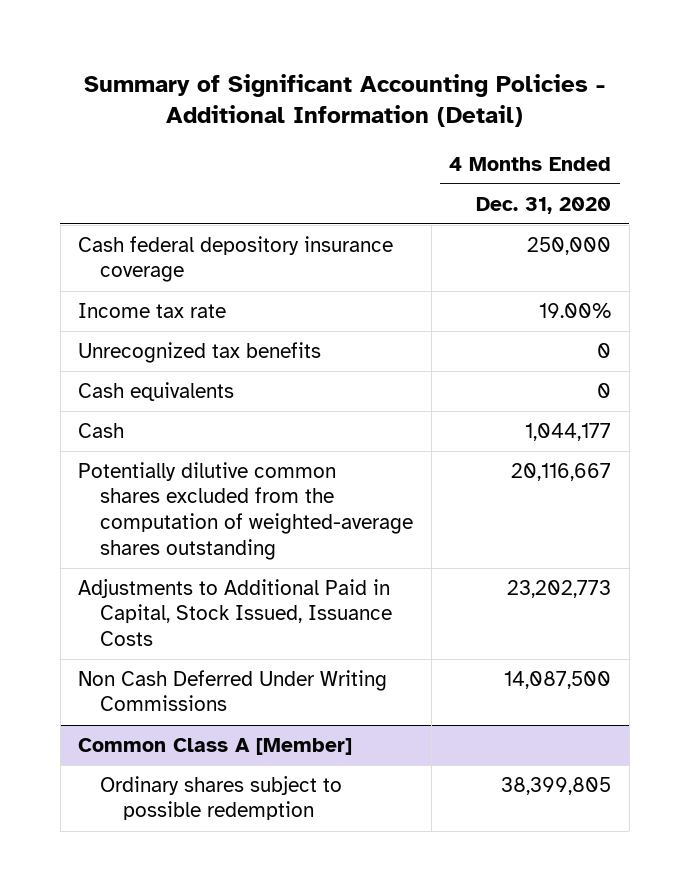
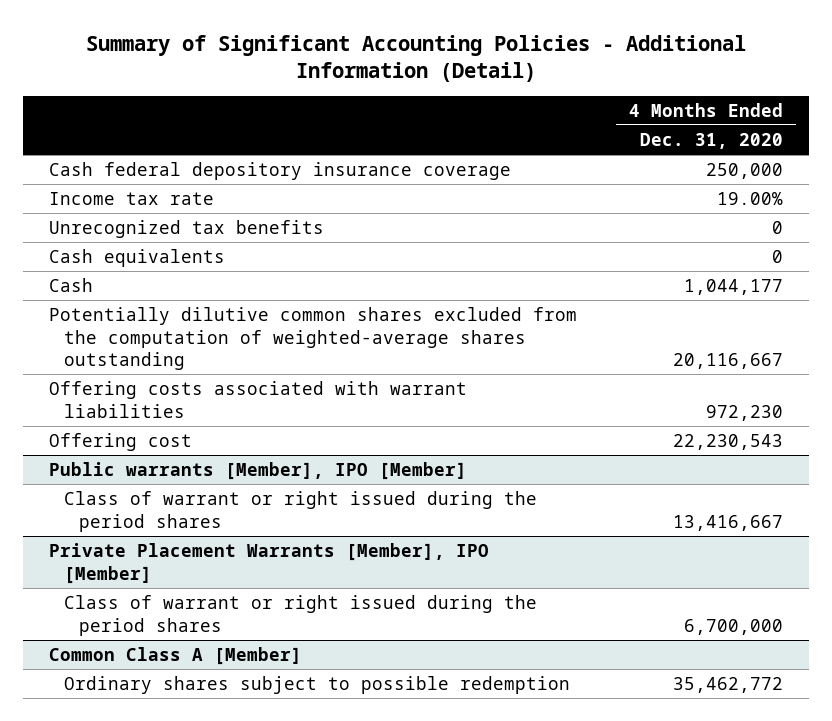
- Adjustments to Additional Paid in Capital, Stock Issued, Issuance Costs | 23,202,773
- Non Cash Deferred Under Writing Commissions | 14,087,500
+ Offering costs associated with warrant liabilities | 972,230
+ Offering cost | 22,230,543
+ Public warrants [Member], IPO [Member]
+ Class of warrant or right issued during the period shares | 13,416,667
+ Private Placement Warrants [Member], IPO [Member]
+ Class of warrant or right issued during the period shares | 6,700,000
@ Common Class A [Member]
- Ordinary shares subject to possible redemption | 38,399,805
+ Ordinary shares subject to possible redemption | 35,462,772

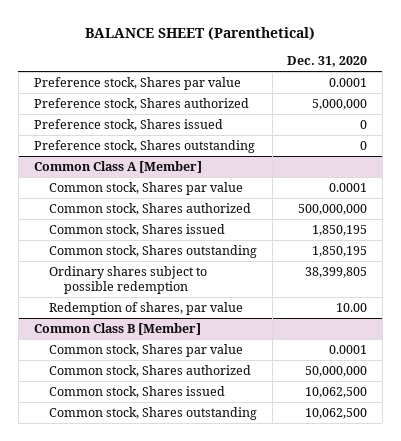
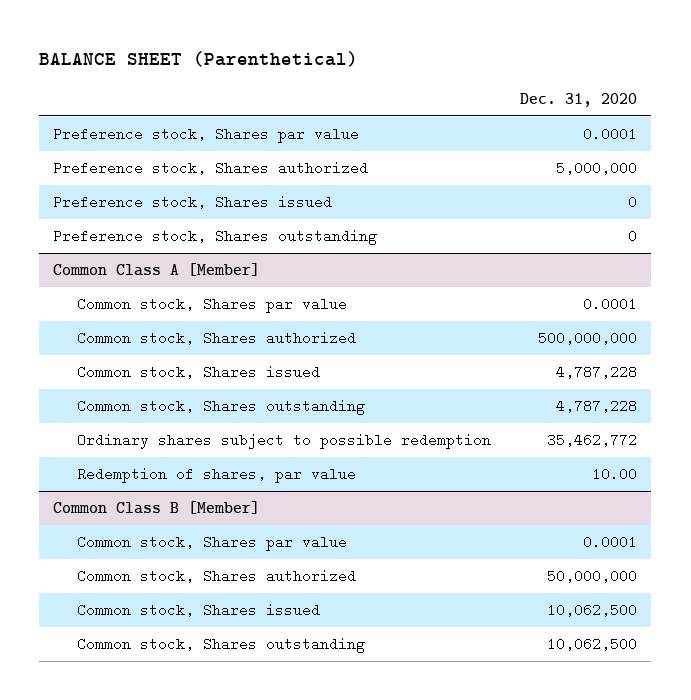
@ Common Class A [Member]
- Common stock, Shares issued | 1,850,195
- Common stock, Shares outstanding | 1,850,195
- Ordinary shares subject to possible redemption | 38,399,805
+ Common stock, Shares issued | 4,787,228
+ Common stock, Shares outstanding | 4,787,228
+ Ordinary shares subject to possible redemption | 35,462,772

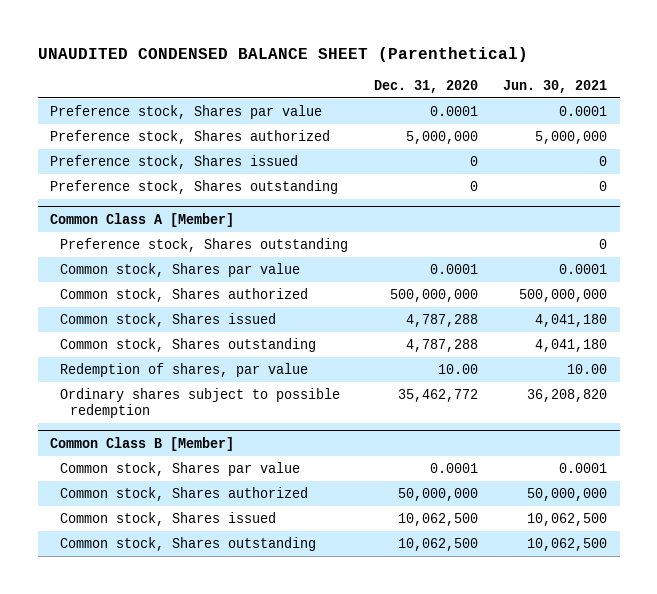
- BALANCE SHEET (Parenthetical)
+ UNAUDITED CONDENSED BALANCE SHEET (Parenthetical)
- | Dec. 31, 2020
+ | Dec. 31, 2020 | Jun. 30, 2021
@ Common Class A [Member]
+ Preference stock, Shares outstanding | | 0
- Common stock, Shares issued | 4,787,228
- Common stock, Shares outstanding | 4,787,228
+ Common stock, Shares issued | 4,787,288 | 4,041,180
+ Common stock, Shares outstanding | 4,787,288 | 4,041,180
moved down: Ordinary shares subject to possible redemption | 35,462,772 | 36,208,820

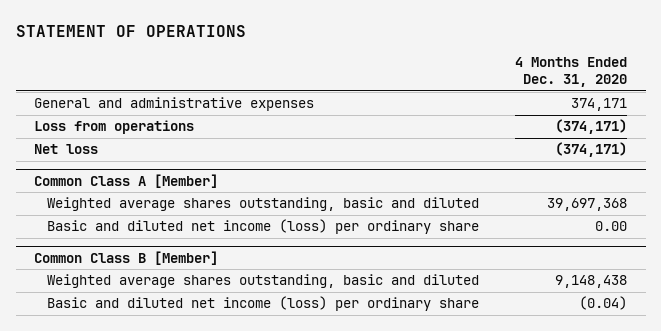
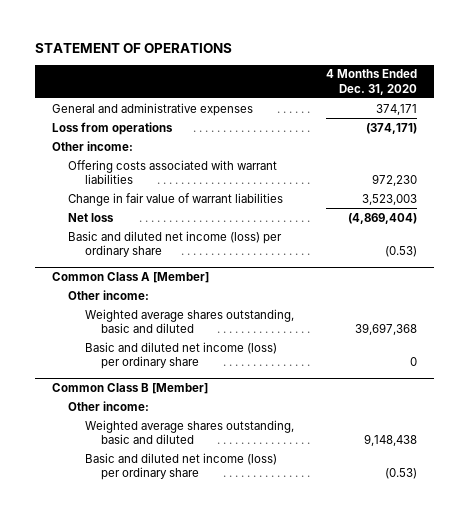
- Net loss | (374,171)
+ Other income:
+ Offering costs associated with warrant liabilities | 972,230
+ Change in fair value of warrant liabilities | 3,523,003
+ Net loss | (4,869,404)
+ Basic and diluted net income (loss) per ordinary share | (0.53)
@ Common Class A [Member]
+ Other income:
- Basic and diluted net income (loss) per ordinary share | 0.00
+ Basic and diluted net income (loss) per ordinary share | 0
@ Common Class B [Member]
+ Other income:
- Basic and diluted net income (loss) per ordinary share | (0.04)
+ Basic and diluted net income (loss) per ordinary share | (0.53)

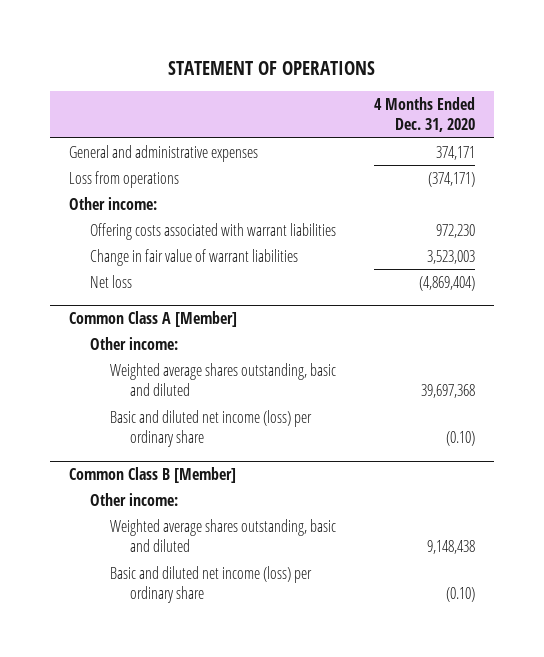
- Basic and diluted net income (loss) per ordinary share | (0.53)
@ Common Class A [Member]
- Basic and diluted net income (loss) per ordinary share | 0
+ Basic and diluted net income (loss) per ordinary share | (0.10)
@ Common Class B [Member]
- Basic and diluted net income (loss) per ordinary share | (0.53)
+ Basic and diluted net income (loss) per ordinary share | (0.10)

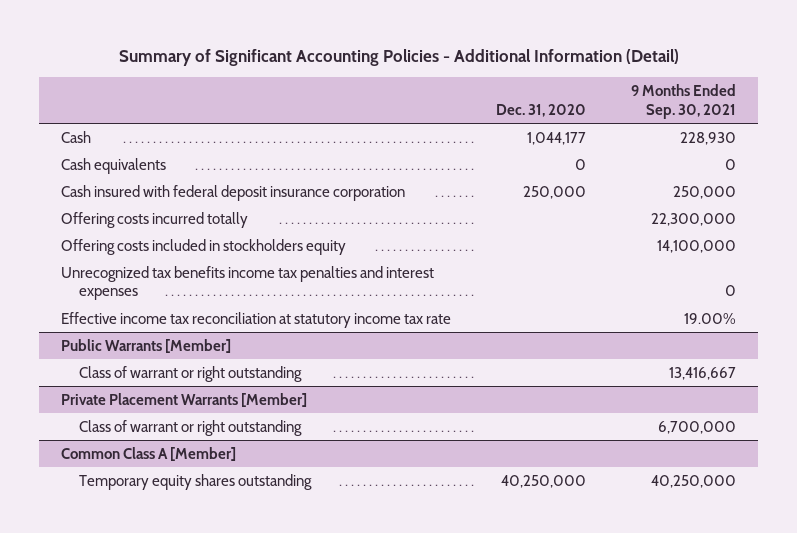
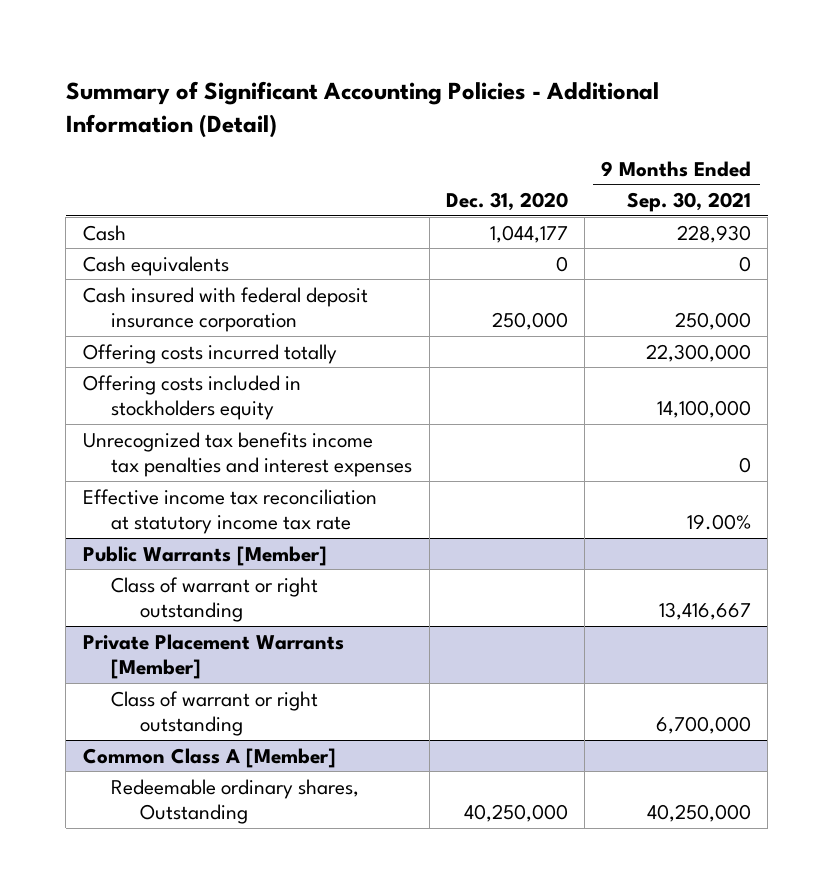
@ Common Class A [Member]
- Temporary equity shares outstanding | 40,250,000 | 40,250,000
+ Redeemable ordinary shares, Outstanding | 40,250,000 | 40,250,000

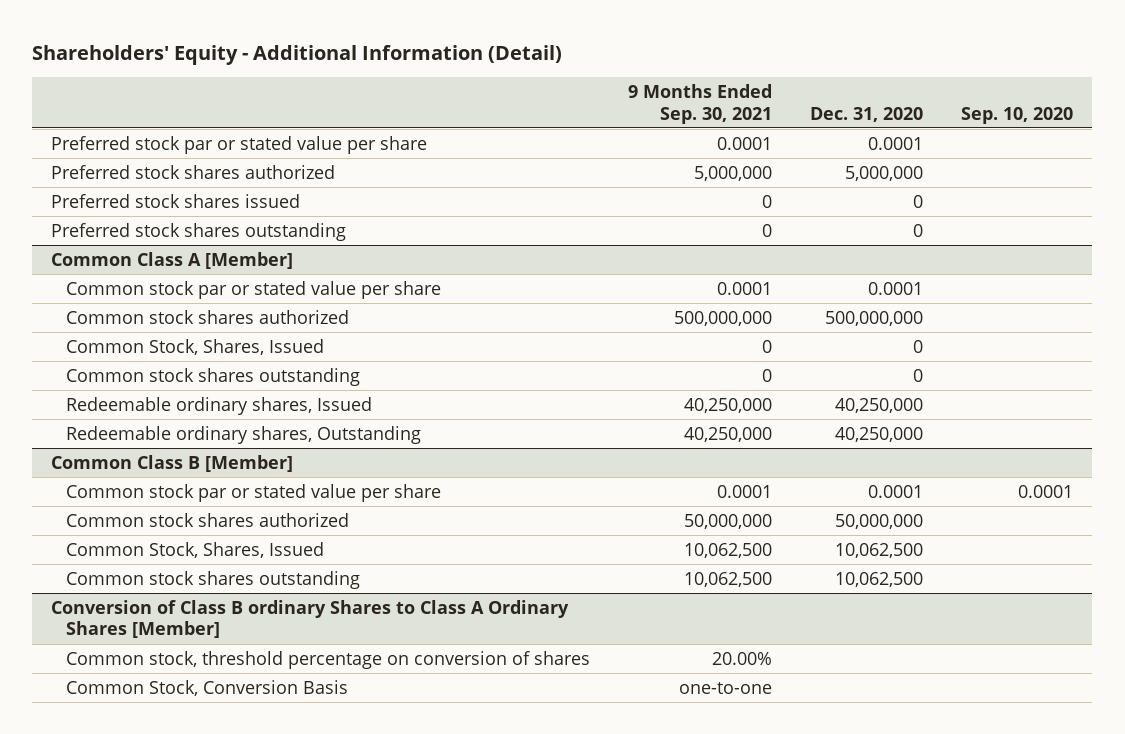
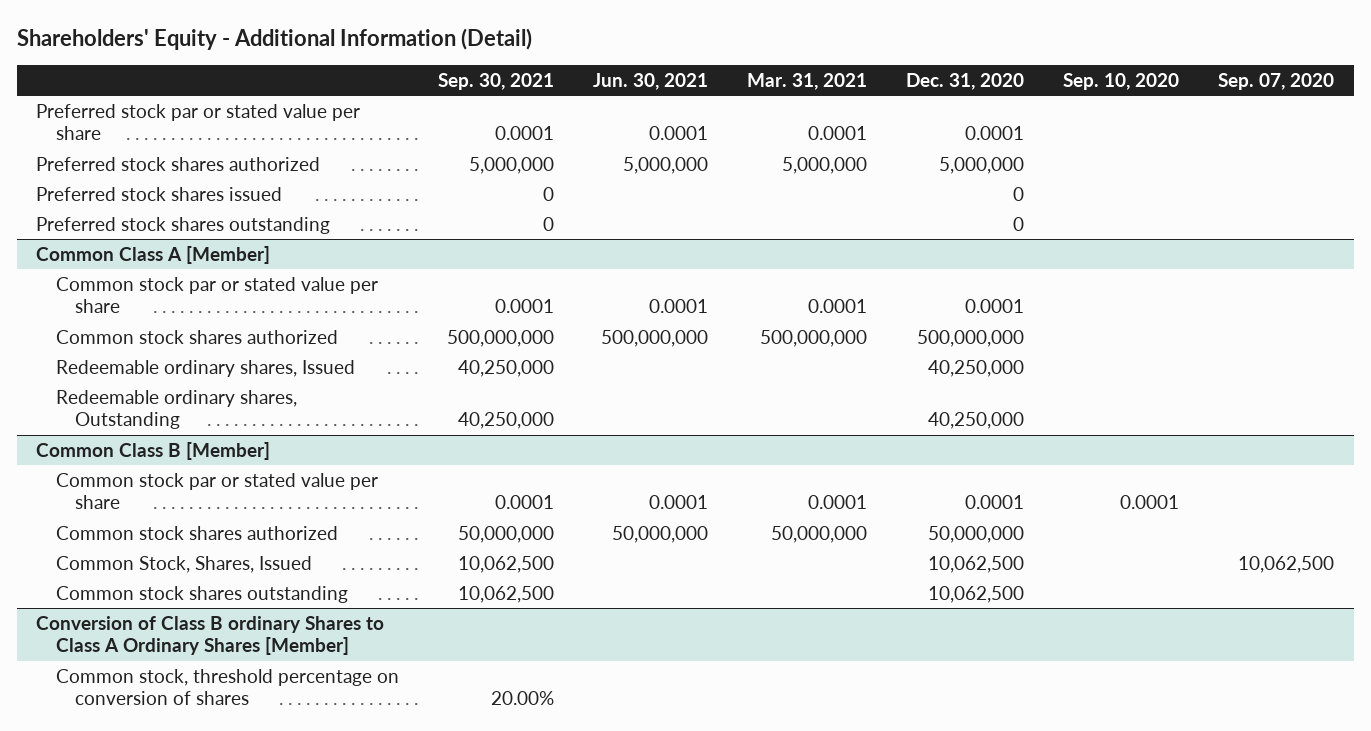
- | 9 Months Ended Sep. 30, 2021 | Dec. 31, 2020 | Sep. 10, 2020
+ | Sep. 30, 2021 | Jun. 30, 2021 | Mar. 31, 2021 | Dec. 31, 2020 | Sep. 10, 2020 | Sep. 07, 2020
@ Common Class A [Member]
- Common Stock, Shares, Issued | 0 | 0 |
- Common stock shares outstanding | 0 | 0 |
@ Conversion of Class B ordinary Shares to Class A Ordinary Shares [Member]
- Common Stock, Conversion Basis | one-to-one | |

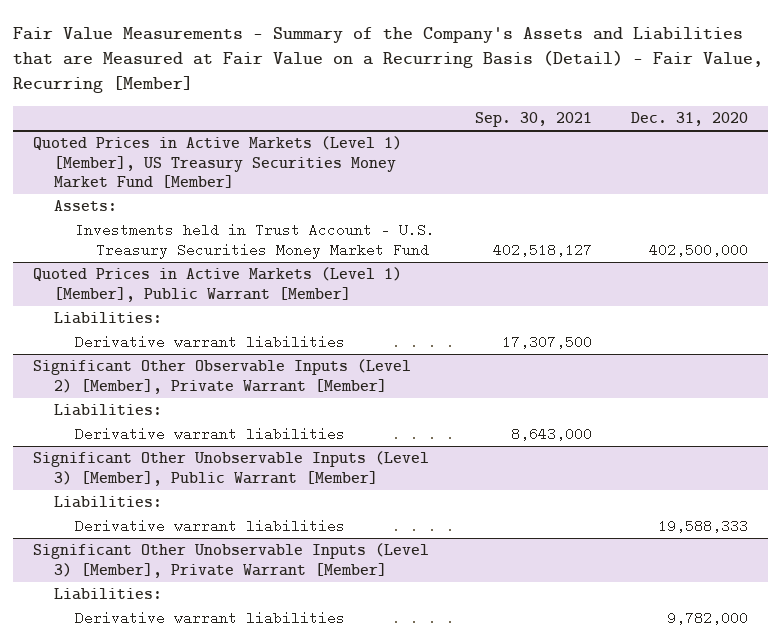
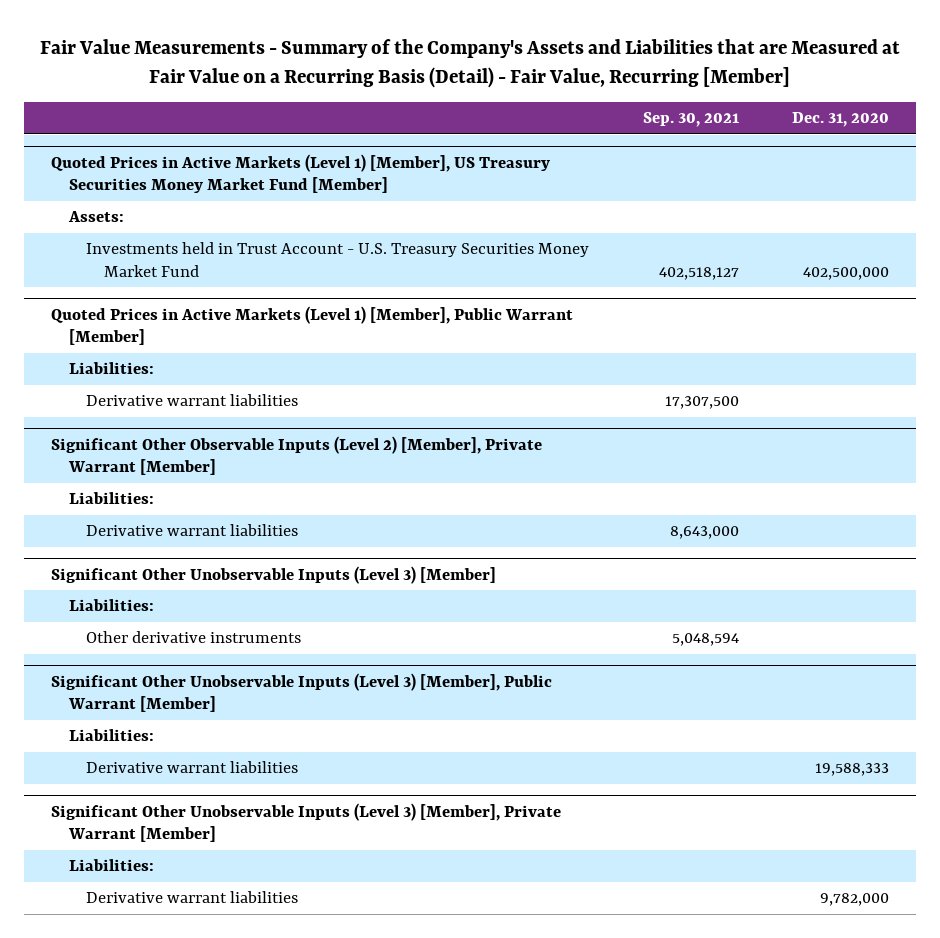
+ Significant Other Unobservable Inputs (Level 3) [Member]
+ Liabilities:
+ Other derivative instruments | 5,048,594 |

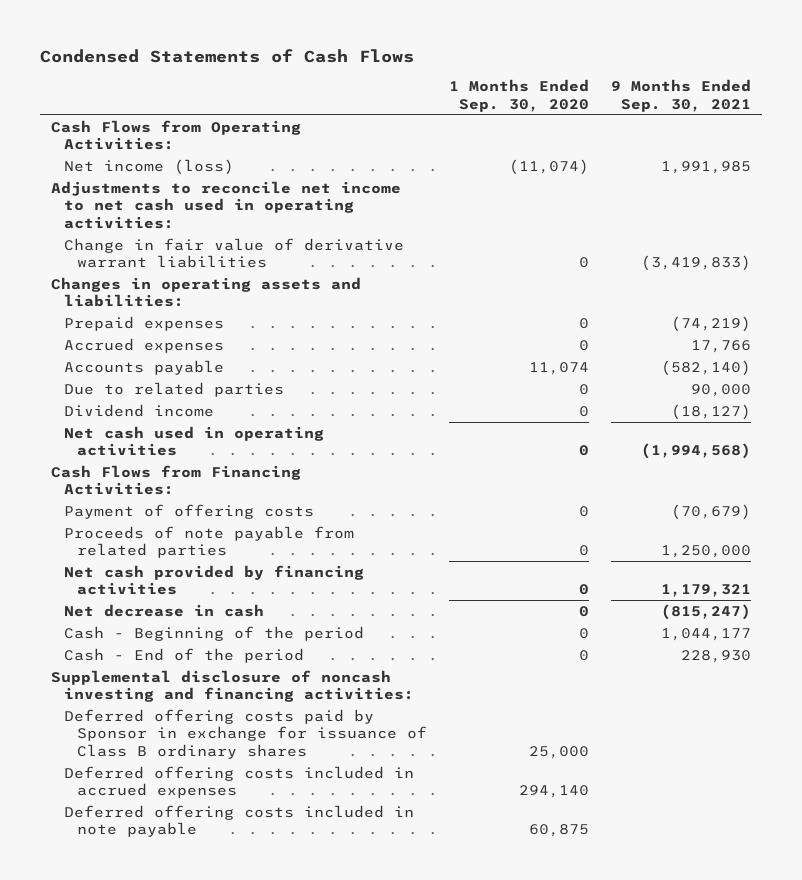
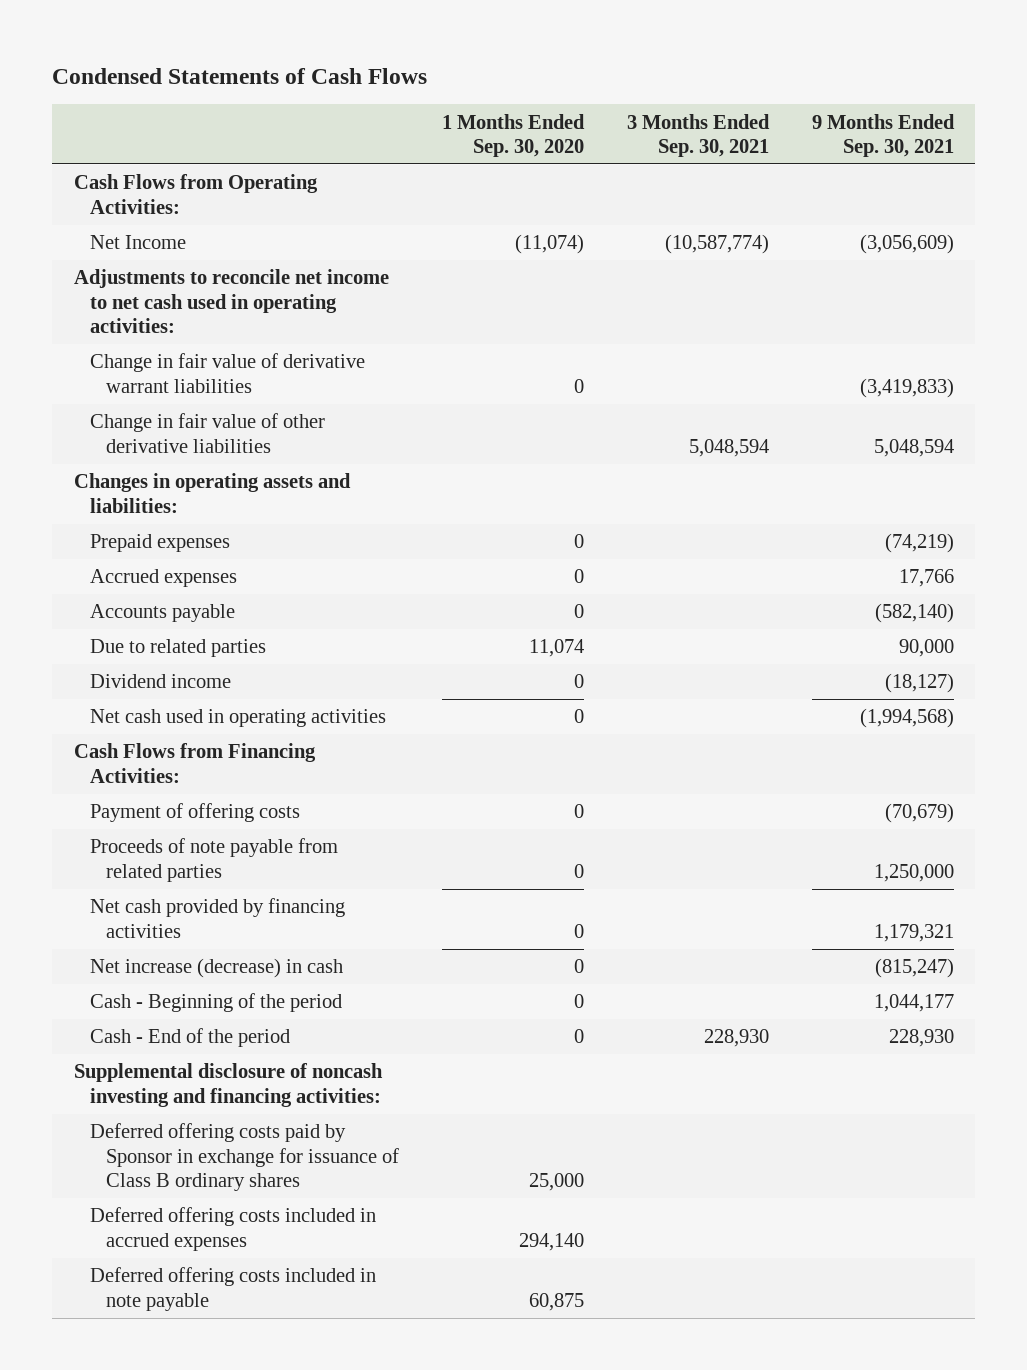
- | 1 Months Ended Sep. 30, 2020 | 9 Months Ended Sep. 30, 2021
+ | 1 Months Ended Sep. 30, 2020 | 3 Months Ended Sep. 30, 2021 | 9 Months Ended Sep. 30, 2021
- Net income (loss) | (11,074) | 1,991,985
+ Net Income | (11,074) | (10,587,774) | (3,056,609)
+ Change in fair value of other derivative liabilities | | 5,048,594 | 5,048,594
- Accounts payable | 11,074 | (582,140)
- Due to related parties | 0 | 90,000
+ Accounts payable | 0 | | (582,140)
+ Due to related parties | 11,074 | | 90,000
- Net decrease in cash | 0 | (815,247)
+ Net increase (decrease) in cash | 0 | | (815,247)

